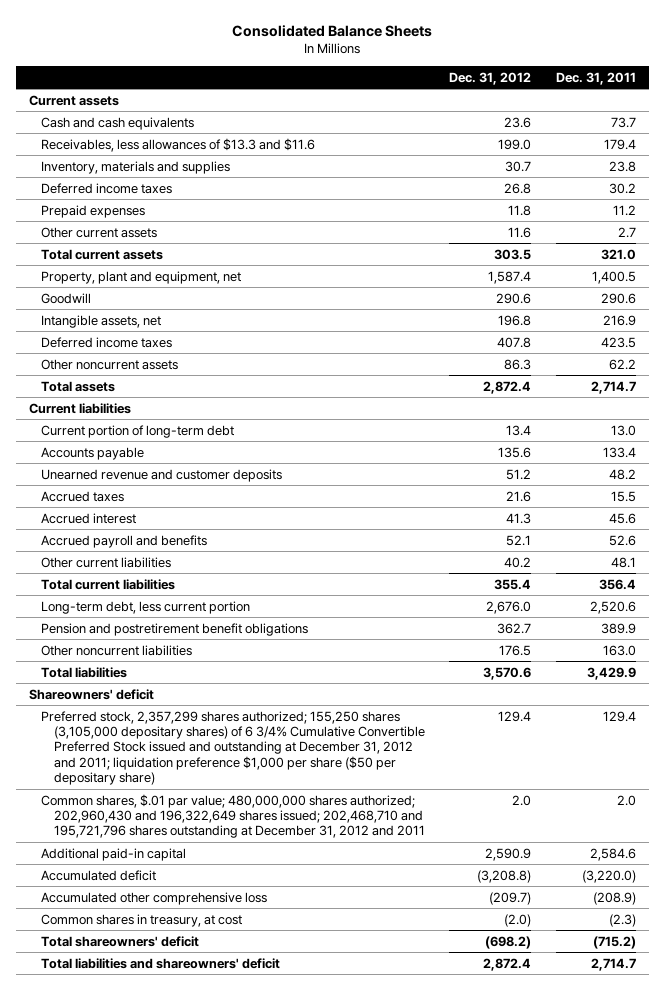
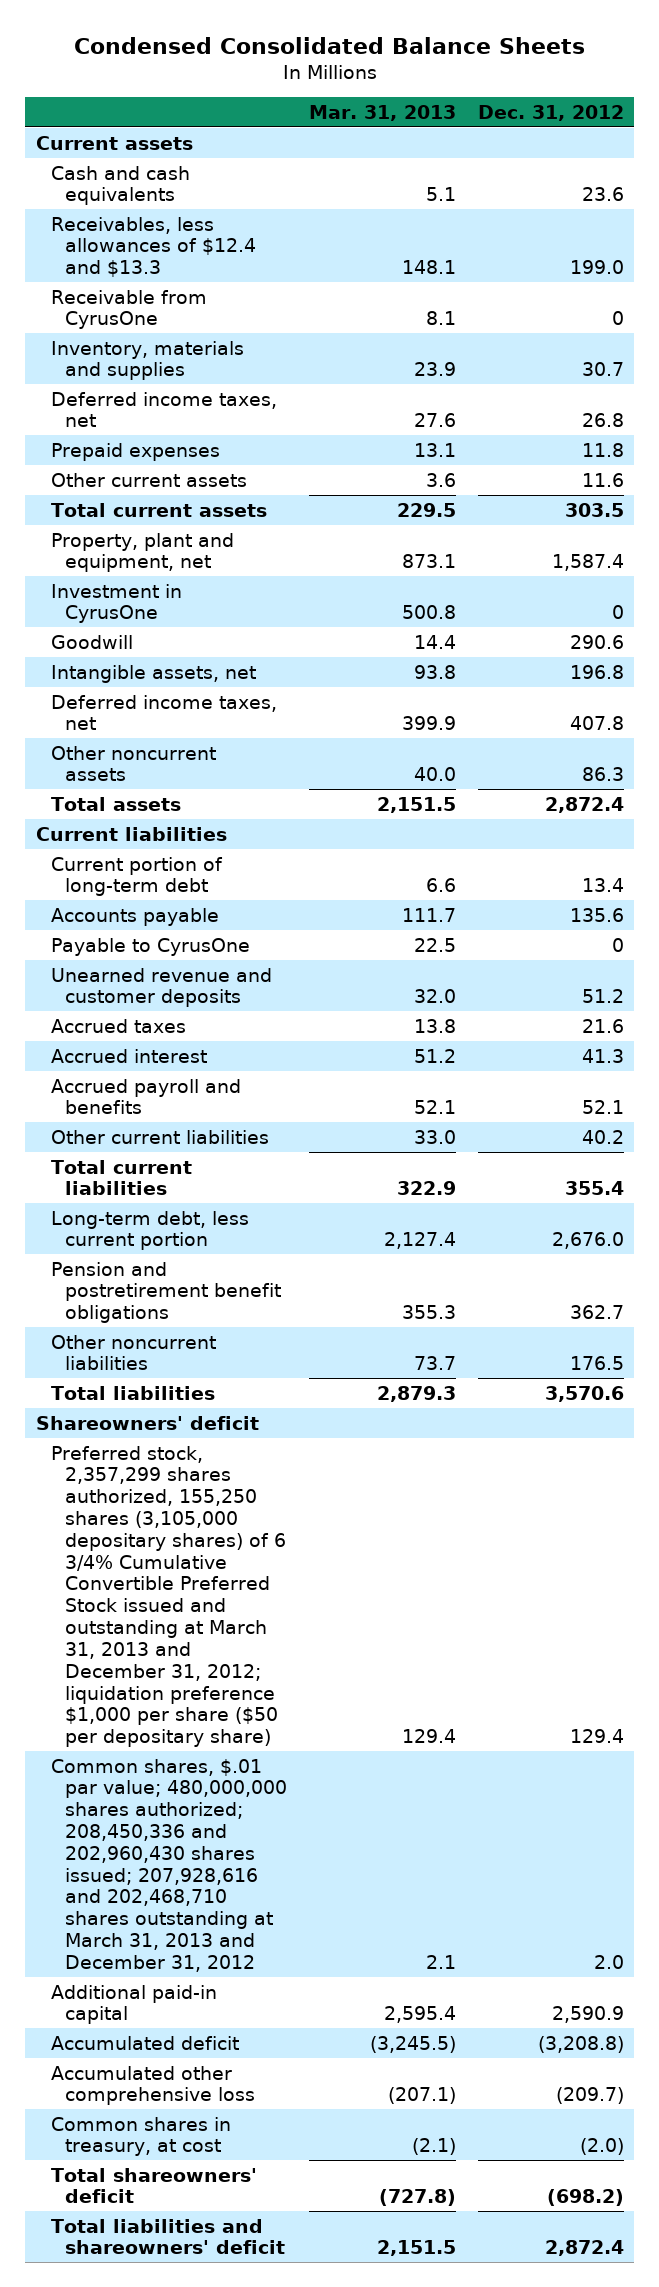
- Consolidated Balance Sheets
+ Condensed Consolidated Balance Sheets
- | Dec. 31, 2012 | Dec. 31, 2011
+ | Mar. 31, 2013 | Dec. 31, 2012
- Receivables, less allowances of $13.3 and $11.6 | 199.0 | 179.4
+ Receivables, less allowances of $12.4 and $13.3 | 148.1 | 199.0
+ Receivable from CyrusOne | 8.1 | 0
- Deferred income taxes | 26.8 | 30.2
+ Deferred income taxes, net | 27.6 | 26.8
+ Investment in CyrusOne | 500.8 | 0
- Deferred income taxes | 407.8 | 423.5
+ Deferred income taxes, net | 399.9 | 407.8
+ Payable to CyrusOne | 22.5 | 0
- Preferred stock, 2,357,299 shares authorized; 155,250 shares (3,105,000 depositary shares) of 6 3/4% Cumulative Convertible Preferred Stock issued and outstanding at December 31, 2012 and 2011; liquidation preference $1,000 per share ($50 per depositary share) | 129.4 | 129.4
- Common shares, $.01 par value; 480,000,000 shares authorized; 202,960,430 and 196,322,649 shares issued; 202,468,710 and 195,721,796 shares outstanding at December 31, 2012 and 2011 | 2.0 | 2.0
+ Preferred stock, 2,357,299 shares authorized, 155,250 shares (3,105,000 depositary shares) of 6 3/4% Cumulative Convertible Preferred Stock issued and outstanding at March 31, 2013 and December 31, 2012; liquidation preference $1,000 per share ($50 per depositary share) | 129.4 | 129.4
+ Common shares, $.01 par value; 480,000,000 shares authorized; 208,450,336 and 202,960,430 shares issued; 207,928,616 and 202,468,710 shares outstanding at March 31, 2013 and December 31, 2012 | 2.1 | 2.0

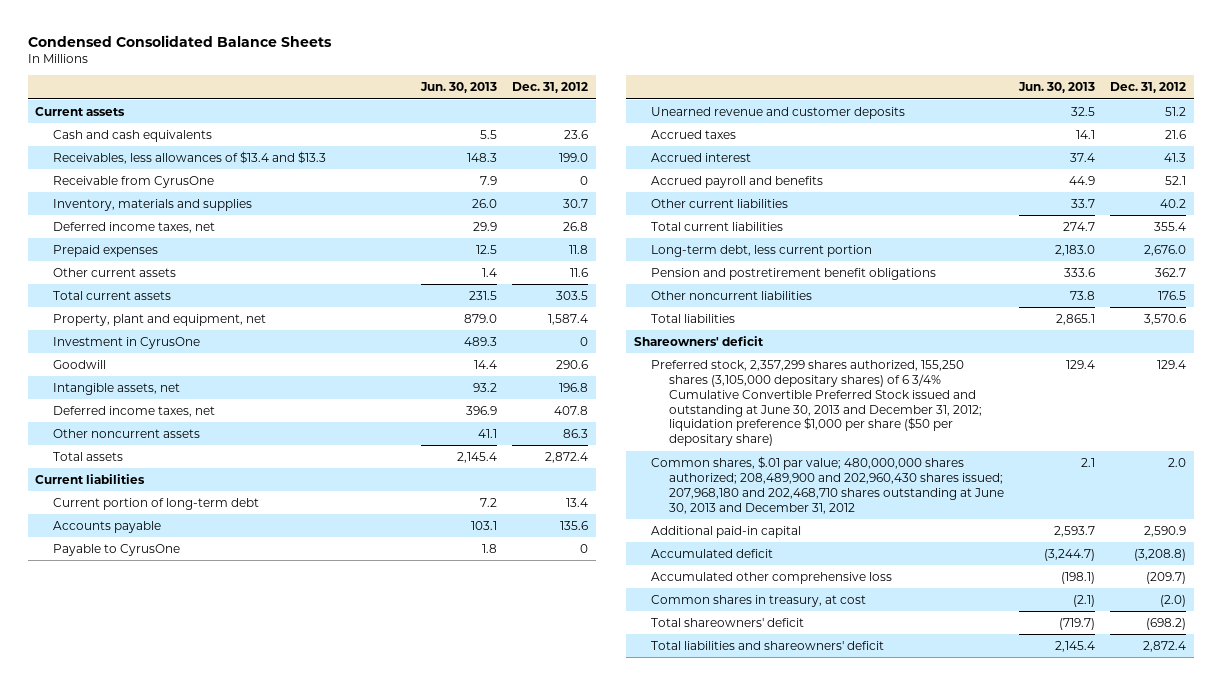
- | Mar. 31, 2013 | Dec. 31, 2012
+ | Jun. 30, 2013 | Dec. 31, 2012
- Receivables, less allowances of $12.4 and $13.3 | 148.1 | 199.0
+ Receivables, less allowances of $13.4 and $13.3 | 148.3 | 199.0
- Preferred stock, 2,357,299 shares authorized, 155,250 shares (3,105,000 depositary shares) of 6 3/4% Cumulative Convertible Preferred Stock issued and outstanding at March 31, 2013 and December 31, 2012; liquidation preference $1,000 per share ($50 per depositary share) | 129.4 | 129.4
- Common shares, $.01 par value; 480,000,000 shares authorized; 208,450,336 and 202,960,430 shares issued; 207,928,616 and 202,468,710 shares outstanding at March 31, 2013 and December 31, 2012 | 2.1 | 2.0
+ Preferred stock, 2,357,299 shares authorized, 155,250 shares (3,105,000 depositary shares) of 6 3/4% Cumulative Convertible Preferred Stock issued and outstanding at June 30, 2013 and December 31, 2012; liquidation preference $1,000 per share ($50 per depositary share) | 129.4 | 129.4
+ Common shares, $.01 par value; 480,000,000 shares authorized; 208,489,900 and 202,960,430 shares issued; 207,968,180 and 202,468,710 shares outstanding at June 30, 2013 and December 31, 2012 | 2.1 | 2.0

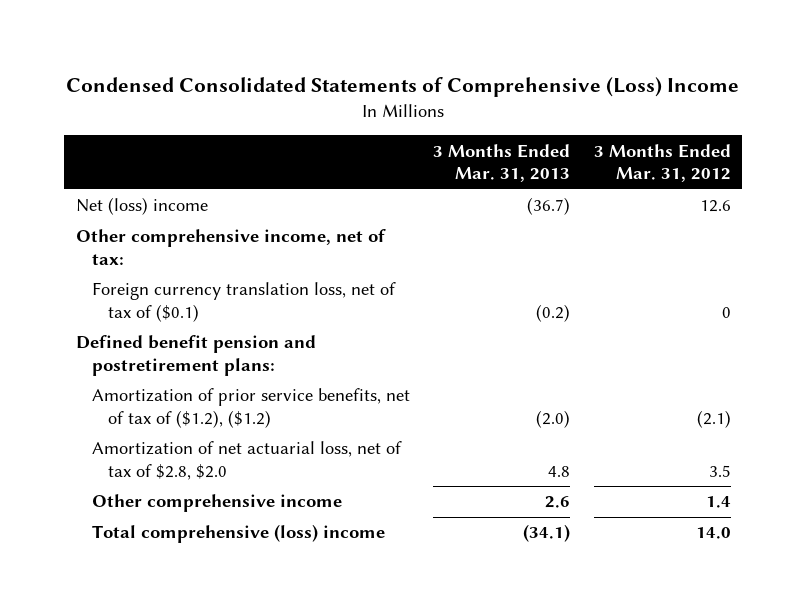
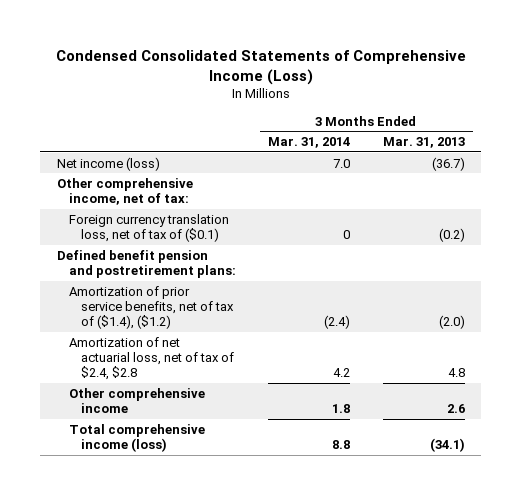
- Condensed Consolidated Statements of Comprehensive (Loss) Income
+ Condensed Consolidated Statements of Comprehensive Income (Loss)
- | 3 Months Ended Mar. 31, 2013 | 3 Months Ended Mar. 31, 2012
+ | 3 Months Ended Mar. 31, 2014 | 3 Months Ended Mar. 31, 2013
- Net (loss) income | (36.7) | 12.6
+ Net income (loss) | 7.0 | (36.7)
- Amortization of prior service benefits, net of tax of ($1.2), ($1.2) | (2.0) | (2.1)
- Amortization of net actuarial loss, net of tax of $2.8, $2.0 | 4.8 | 3.5
+ Amortization of prior service benefits, net of tax of ($1.4), ($1.2) | (2.4) | (2.0)
+ Amortization of net actuarial loss, net of tax of $2.4, $2.8 | 4.2 | 4.8
- Total comprehensive (loss) income | (34.1) | 14.0
+ Total comprehensive income (loss) | 8.8 | (34.1)

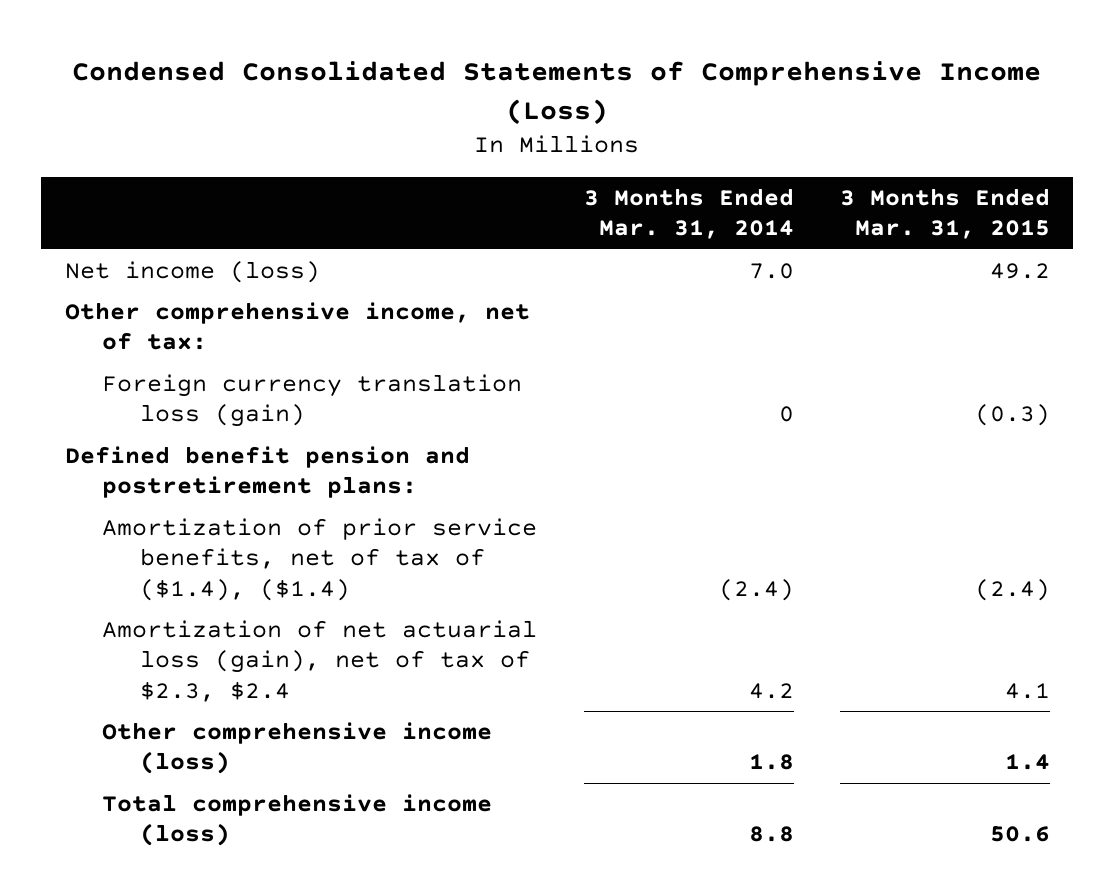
- | 3 Months Ended Mar. 31, 2014 | 3 Months Ended Mar. 31, 2013
+ | 3 Months Ended Mar. 31, 2014 | 3 Months Ended Mar. 31, 2015
- Foreign currency translation loss, net of tax of ($0.1) | 0 | (0.2)
+ Foreign currency translation loss (gain) | 0 | (0.3)
- Amortization of prior service benefits, net of tax of ($1.4), ($1.2) | (2.4) | (2.0)
- Amortization of net actuarial loss, net of tax of $2.4, $2.8 | 4.2 | 4.8
- Other comprehensive income | 1.8 | 2.6
+ Amortization of prior service benefits, net of tax of ($1.4), ($1.4) | (2.4) | (2.4)
+ Amortization of net actuarial loss (gain), net of tax of $2.3, $2.4 | 4.2 | 4.1
+ Other comprehensive income (loss) | 1.8 | 1.4

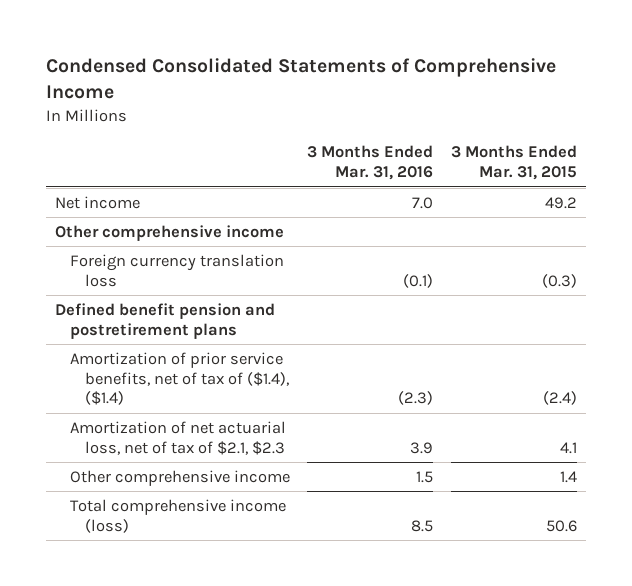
- Condensed Consolidated Statements of Comprehensive Income (Loss)
+ Condensed Consolidated Statements of Comprehensive Income
- | 3 Months Ended Mar. 31, 2014 | 3 Months Ended Mar. 31, 2015
+ | 3 Months Ended Mar. 31, 2016 | 3 Months Ended Mar. 31, 2015
- Net income (loss) | 7.0 | 49.2
- Other comprehensive income, net of tax:
- Foreign currency translation loss (gain) | 0 | (0.3)
- Defined benefit pension and postretirement plans:
+ Net income | 7.0 | 49.2
+ Other comprehensive income
+ Foreign currency translation loss | (0.1) | (0.3)
+ Defined benefit pension and postretirement plans
- Amortization of net actuarial loss (gain), net of tax of $2.3, $2.4 | 4.2 | 4.1
- Other comprehensive income (loss) | 1.8 | 1.4
+ Amortization of net actuarial loss, net of tax of $2.1, $2.3 | 3.9 | 4.1
+ Other comprehensive income | 1.5 | 1.4

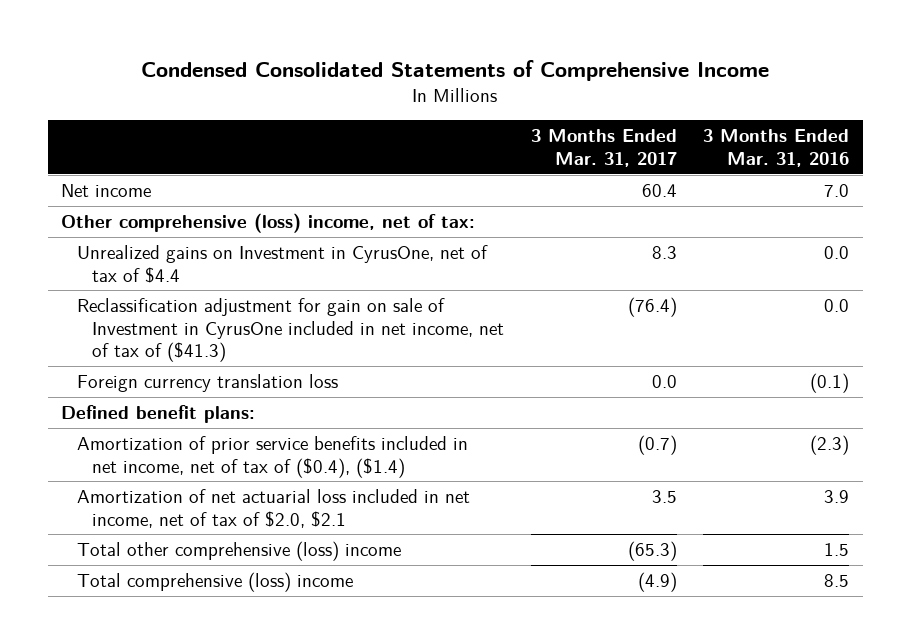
- | 3 Months Ended Mar. 31, 2016 | 3 Months Ended Mar. 31, 2015
+ | 3 Months Ended Mar. 31, 2017 | 3 Months Ended Mar. 31, 2016
- Other comprehensive income
+ Other comprehensive (loss) income, net of tax:
+ Unrealized gains on Investment in CyrusOne, net of tax of $4.4 | 8.3 | 0.0
+ Reclassification adjustment for gain on sale of Investment in CyrusOne included in net income, net of tax of ($41.3) | (76.4) | 0.0
- Defined benefit pension and postretirement plans
- Amortization of prior service benefits, net of tax of ($1.4), ($1.4) | (2.3) | (2.4)
- Amortization of net actuarial loss, net of tax of $2.1, $2.3 | 3.9 | 4.1
- Other comprehensive income | 1.5 | 1.4
- Total comprehensive income (loss) | 8.5 | 50.6
+ Defined benefit plans:
+ Amortization of prior service benefits included in net income, net of tax of ($0.4), ($1.4) | (0.7) | (2.3)
+ Amortization of net actuarial loss included in net income, net of tax of $2.0, $2.1 | 3.5 | 3.9
+ Total other comprehensive (loss) income | (65.3) | 1.5
+ Total comprehensive (loss) income | (4.9) | 8.5

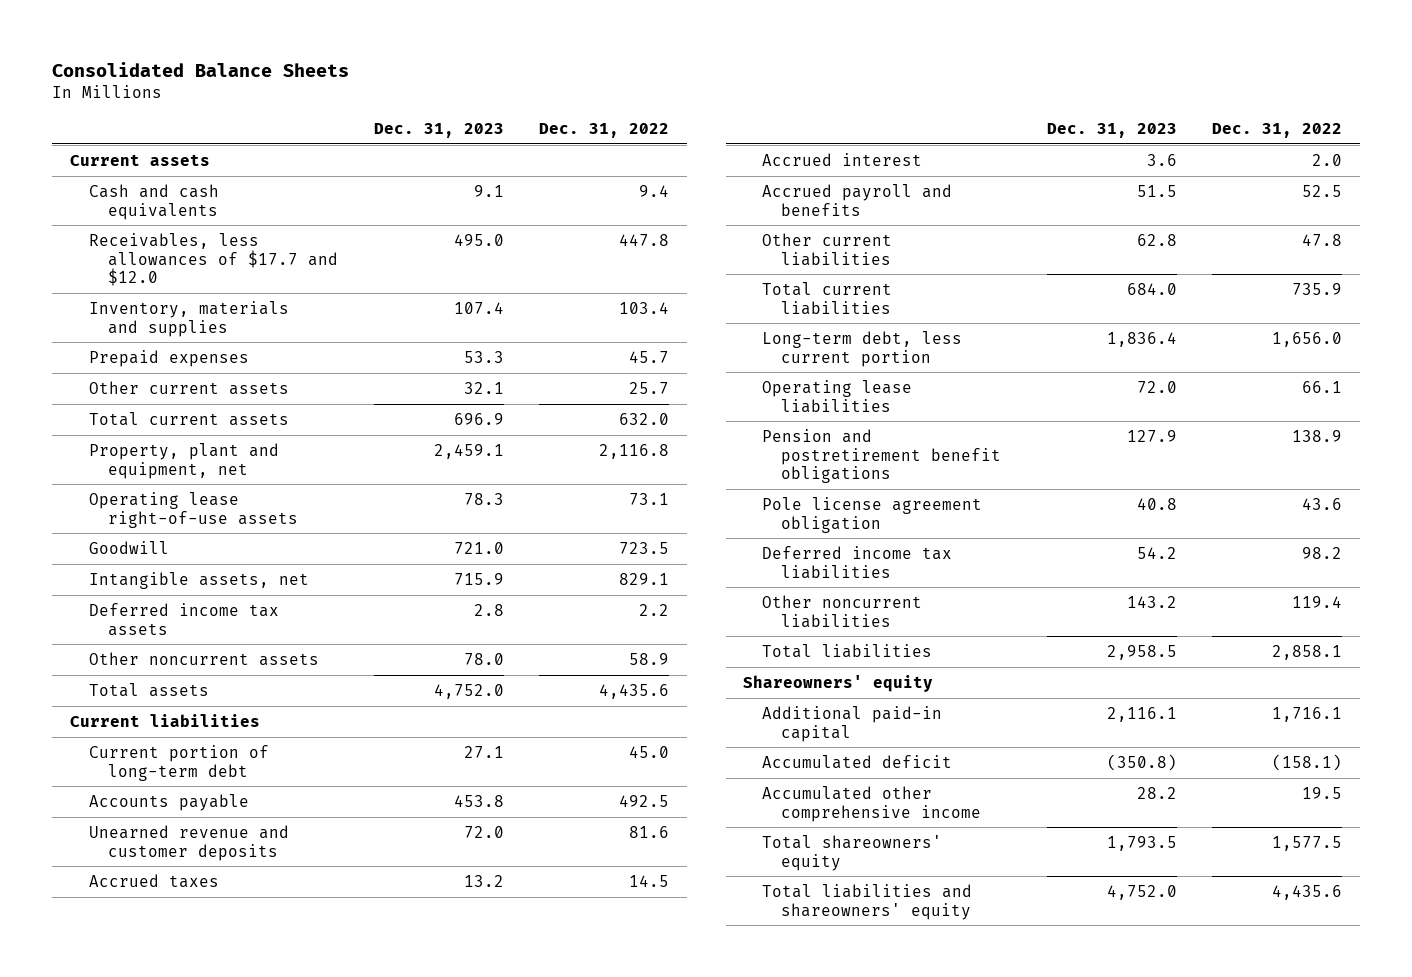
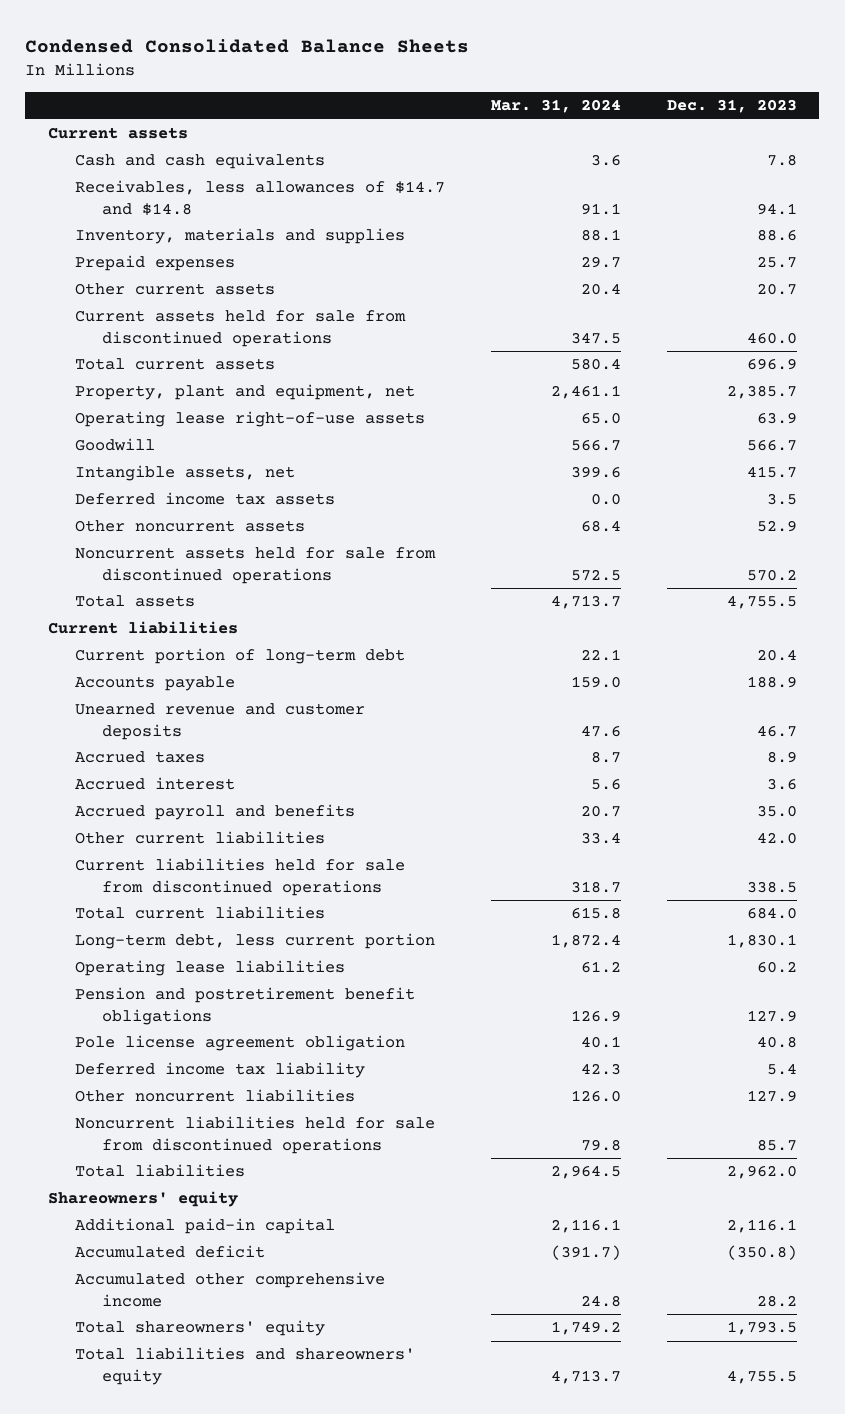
- Consolidated Balance Sheets
+ Condensed Consolidated Balance Sheets
- | Dec. 31, 2023 | Dec. 31, 2022
+ | Mar. 31, 2024 | Dec. 31, 2023
- Cash and cash equivalents | 9.1 | 9.4
- Receivables, less allowances of $17.7 and $12.0 | 495.0 | 447.8
- Inventory, materials and supplies | 107.4 | 103.4
- Prepaid expenses | 53.3 | 45.7
- Other current assets | 32.1 | 25.7
+ Cash and cash equivalents | 3.6 | 7.8
+ Receivables, less allowances of $14.7 and $14.8 | 91.1 | 94.1
+ Inventory, materials and supplies | 88.1 | 88.6
+ Prepaid expenses | 29.7 | 25.7
+ Other current assets | 20.4 | 20.7
+ Current assets held for sale from discontinued operations | 347.5 | 460.0
- Property, plant and equipment, net | 2,459.1 | 2,116.8
- Operating lease right-of-use assets | 78.3 | 73.1
- Goodwill | 721.0 | 723.5
- Intangible assets, net | 715.9 | 829.1
- Deferred income tax assets | 2.8 | 2.2
- Other noncurrent assets | 78.0 | 58.9
- Total assets | 4,752.0 | 4,435.6
+ Property, plant and equipment, net | 2,461.1 | 2,385.7
+ Operating lease right-of-use assets | 65.0 | 63.9
+ Goodwill | 566.7 | 566.7
+ Intangible assets, net | 399.6 | 415.7
+ Deferred income tax assets | 0.0 | 3.5
+ Other noncurrent assets | 68.4 | 52.9
+ Noncurrent assets held for sale from discontinued operations | 572.5 | 570.2
+ Total assets | 4,713.7 | 4,755.5
- Current portion of long-term debt | 27.1 | 45.0
- Accounts payable | 453.8 | 492.5
- Unearned revenue and customer deposits | 72.0 | 81.6
- Accrued taxes | 13.2 | 14.5
+ Current portion of long-term debt | 22.1 | 20.4
+ Accounts payable | 159.0 | 188.9
+ Unearned revenue and customer deposits | 47.6 | 46.7
+ Accrued taxes | 8.7 | 8.9
- Accrued payroll and benefits | 51.5 | 52.5
- Other current liabilities | 62.8 | 47.8
+ Accrued payroll and benefits | 20.7 | 35.0
+ Other current liabilities | 33.4 | 42.0
+ Current liabilities held for sale from discontinued operations | 318.7 | 338.5
- Long-term debt, less current portion | 1,836.4 | 1,656.0
- Operating lease liabilities | 72.0 | 66.1
+ Long-term debt, less current portion | 1,872.4 | 1,830.1
+ Operating lease liabilities | 61.2 | 60.2
- Deferred income tax liabilities | 54.2 | 98.2
- Other noncurrent liabilities | 143.2 | 119.4
- Total liabilities | 2,958.5 | 2,858.1
+ Deferred income tax liability | 42.3 | 5.4
+ Other noncurrent liabilities | 126.0 | 127.9
+ Noncurrent liabilities held for sale from discontinued operations | 79.8 | 85.7
+ Total liabilities | 2,964.5 | 2,962.0
- Total liabilities and shareowners' equity | 4,752.0 | 4,435.6
+ Total liabilities and shareowners' equity | 4,713.7 | 4,755.5

